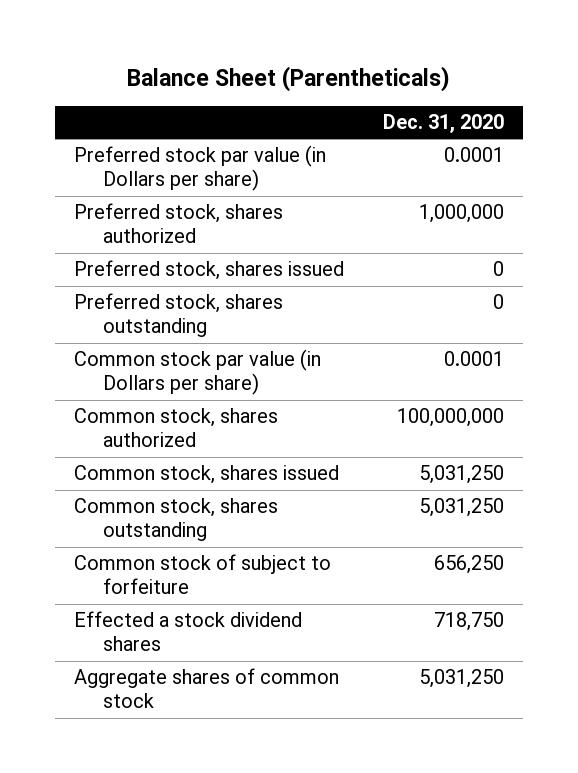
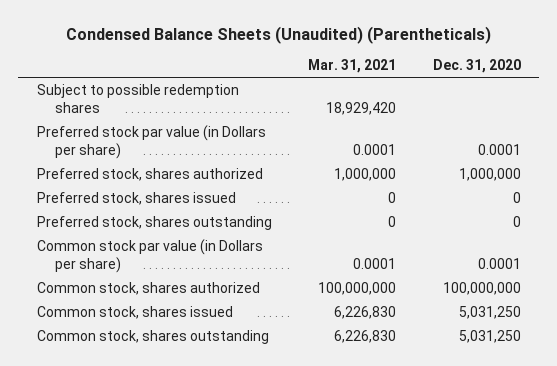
- Balance Sheet (Parentheticals)
+ Condensed Balance Sheets (Unaudited) (Parentheticals)
- | Dec. 31, 2020
+ | Mar. 31, 2021 | Dec. 31, 2020
+ Subject to possible redemption shares | 18,929,420 |
- Common stock of subject to forfeiture | 656,250
- Effected a stock dividend shares | 718,750
- Aggregate shares of common stock | 5,031,250

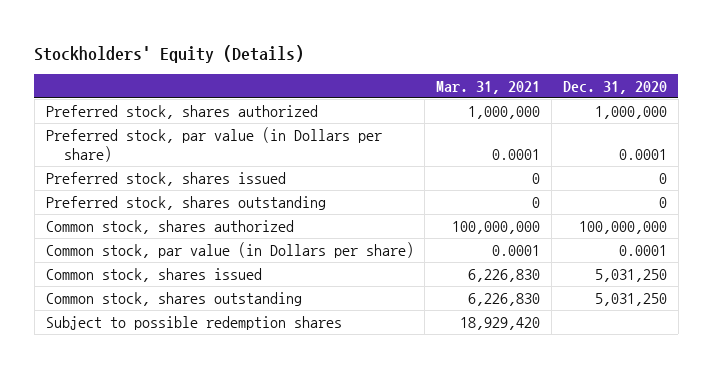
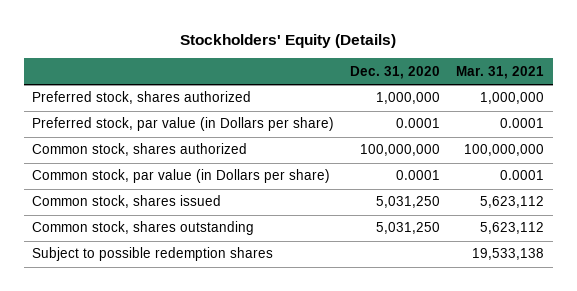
- | Mar. 31, 2021 | Dec. 31, 2020
+ | Dec. 31, 2020 | Mar. 31, 2021
- Preferred stock, shares issued | 0 | 0
- Preferred stock, shares outstanding | 0 | 0
- Common stock, shares issued | 6,226,830 | 5,031,250
- Common stock, shares outstanding | 6,226,830 | 5,031,250
- Subject to possible redemption shares | 18,929,420 |
+ Common stock, shares issued | 5,031,250 | 5,623,112
+ Common stock, shares outstanding | 5,031,250 | 5,623,112
+ Subject to possible redemption shares | | 19,533,138

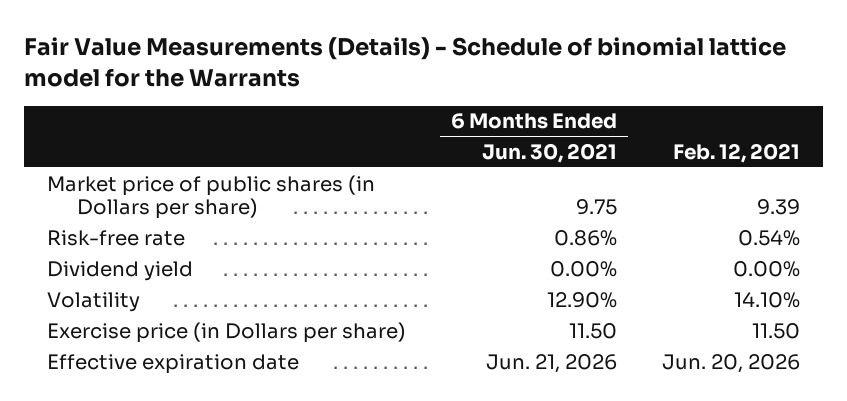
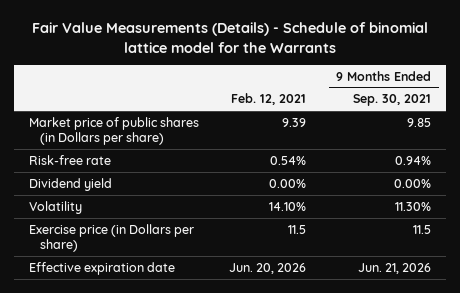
- | 6 Months Ended Jun. 30, 2021 | Feb. 12, 2021
+ | Feb. 12, 2021 | 9 Months Ended Sep. 30, 2021
- Exercise price (in Dollars per share) | 11.50 | 11.50
+ Exercise price (in Dollars per share) | 11.5 | 11.5

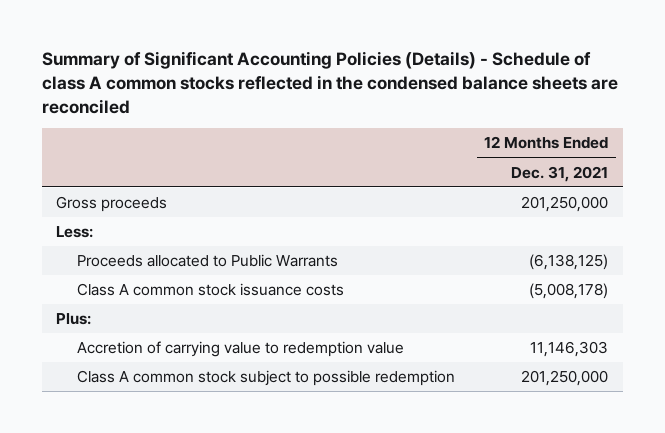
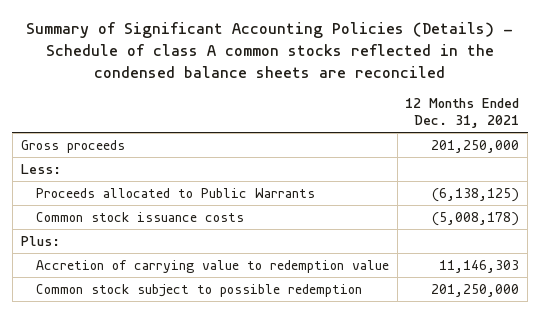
- Class A common stock issuance costs | (5,008,178)
+ Common stock issuance costs | (5,008,178)
- Class A common stock subject to possible redemption | 201,250,000
+ Common stock subject to possible redemption | 201,250,000

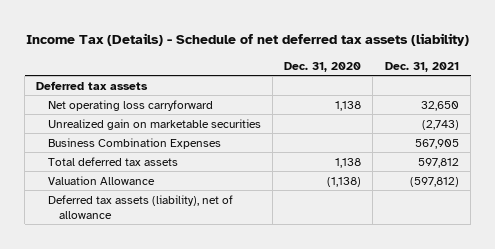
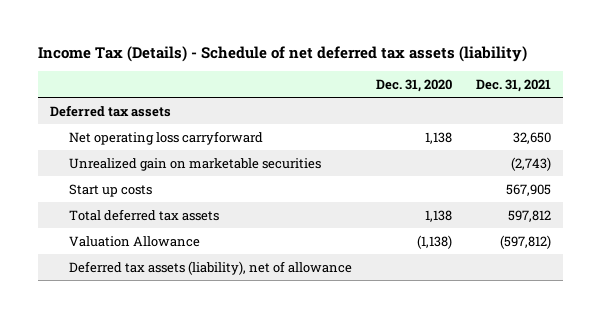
- Business Combination Expenses | | 567,905
+ Start up costs | | 567,905

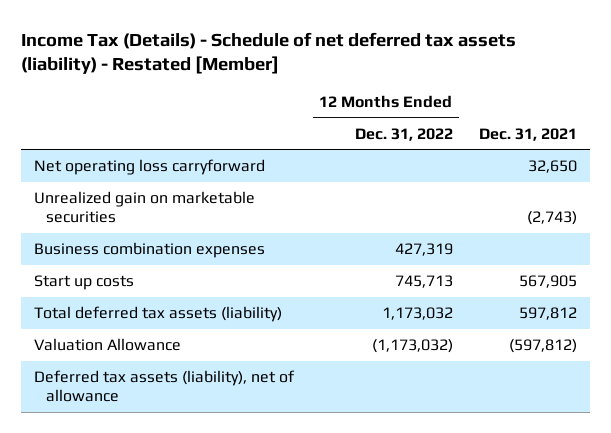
- Income Tax (Details) - Schedule of net deferred tax assets (liability)
+ Income Tax (Details) - Schedule of net deferred tax assets (liability) - Restated [Member]
- | Dec. 31, 2020 | Dec. 31, 2021
+ | 12 Months Ended Dec. 31, 2022 | Dec. 31, 2021
- Deferred tax assets
+ Business combination expenses | 427,319 |
- Total deferred tax assets | 1,138 | 597,812
+ Total deferred tax assets (liability) | 1,173,032 | 597,812

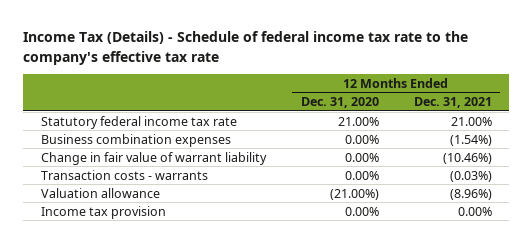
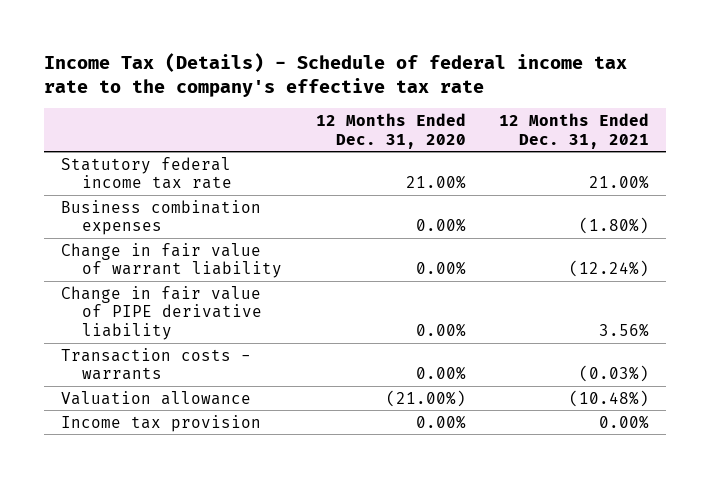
- Business combination expenses | 0.00% | (1.54%)
- Change in fair value of warrant liability | 0.00% | (10.46%)
+ Business combination expenses | 0.00% | (1.80%)
+ Change in fair value of warrant liability | 0.00% | (12.24%)
+ Change in fair value of PIPE derivative liability | 0.00% | 3.56%
- Valuation allowance | (21.00%) | (8.96%)
+ Valuation allowance | (21.00%) | (10.48%)

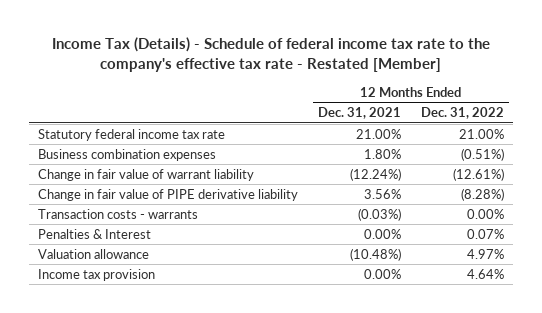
- Income Tax (Details) - Schedule of federal income tax rate to the company's effective tax rate
+ Income Tax (Details) - Schedule of federal income tax rate to the company's effective tax rate - Restated [Member]
- | 12 Months Ended Dec. 31, 2020 | 12 Months Ended Dec. 31, 2021
+ | 12 Months Ended Dec. 31, 2021 | 12 Months Ended Dec. 31, 2022
- Business combination expenses | 0.00% | (1.80%)
+ Business combination expenses | 1.80% | (0.51%)
+ Penalties & Interest | 0.00% | 0.07%

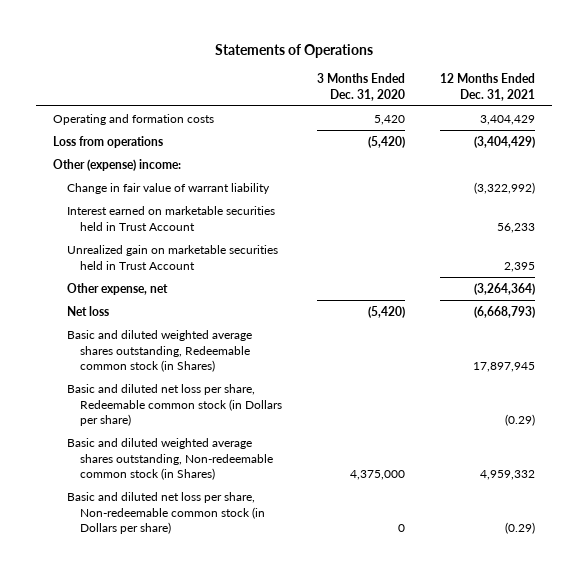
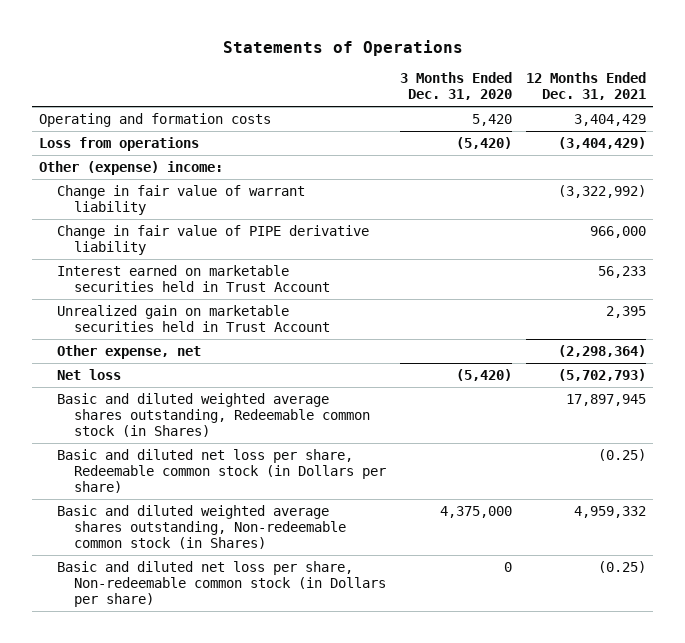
+ Change in fair value of PIPE derivative liability | | 966,000
- Other expense, net | | (3,264,364)
- Net loss | (5,420) | (6,668,793)
+ Other expense, net | | (2,298,364)
+ Net loss | (5,420) | (5,702,793)
- Basic and diluted net loss per share, Redeemable common stock (in Dollars per share) | | (0.29)
+ Basic and diluted net loss per share, Redeemable common stock (in Dollars per share) | | (0.25)
- Basic and diluted net loss per share, Non-redeemable common stock (in Dollars per share) | 0 | (0.29)
+ Basic and diluted net loss per share, Non-redeemable common stock (in Dollars per share) | 0 | (0.25)

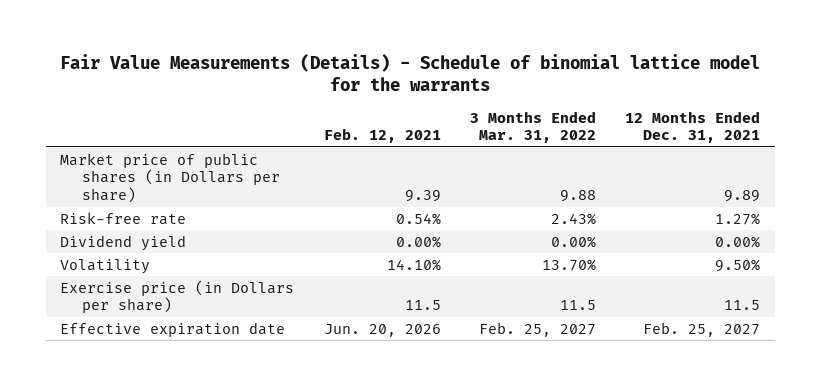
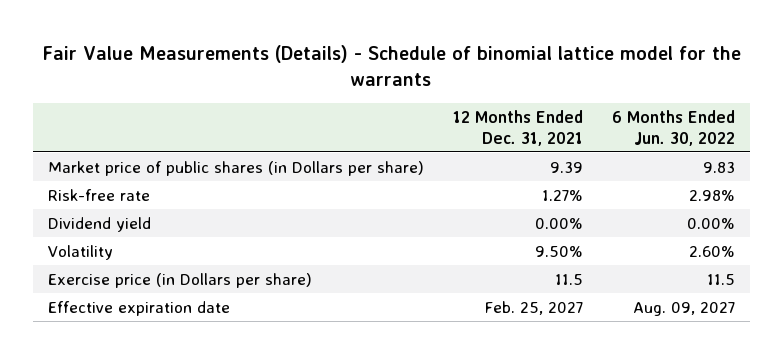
- | Feb. 12, 2021 | 3 Months Ended Mar. 31, 2022 | 12 Months Ended Dec. 31, 2021
+ | 12 Months Ended Dec. 31, 2021 | 6 Months Ended Jun. 30, 2022
- Market price of public shares (in Dollars per share) | 9.39 | 9.88 | 9.89
+ Market price of public shares (in Dollars per share) | 9.39 | 9.83

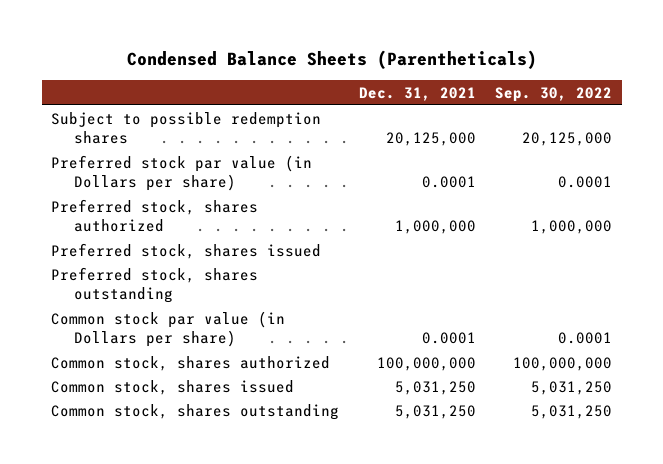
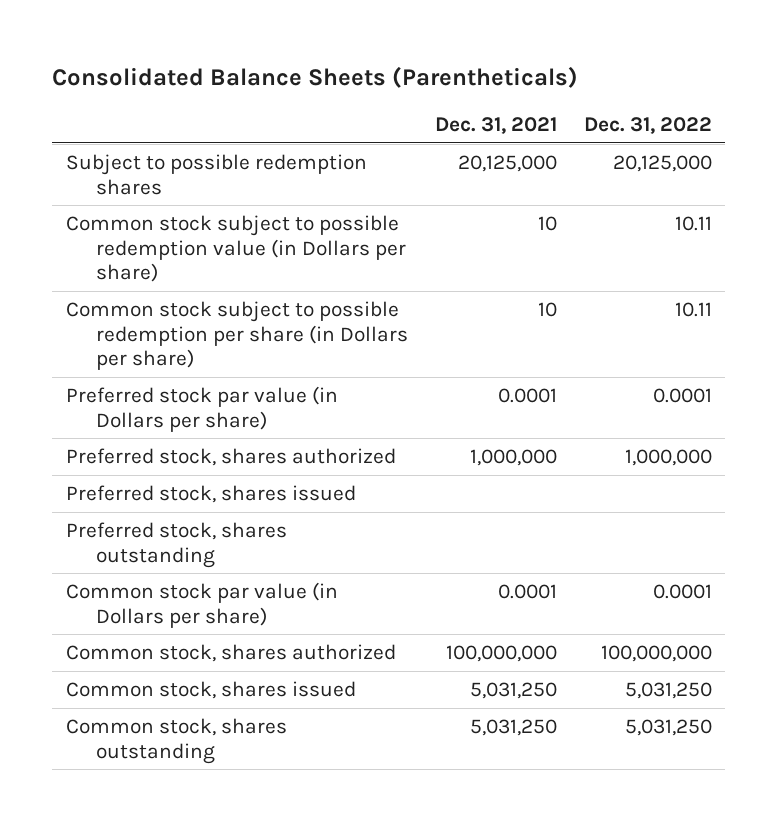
- Condensed Balance Sheets (Parentheticals)
+ Consolidated Balance Sheets (Parentheticals)
- | Dec. 31, 2021 | Sep. 30, 2022
+ | Dec. 31, 2021 | Dec. 31, 2022
+ Common stock subject to possible redemption value (in Dollars per share) | 10 | 10.11
+ Common stock subject to possible redemption per share (in Dollars per share) | 10 | 10.11

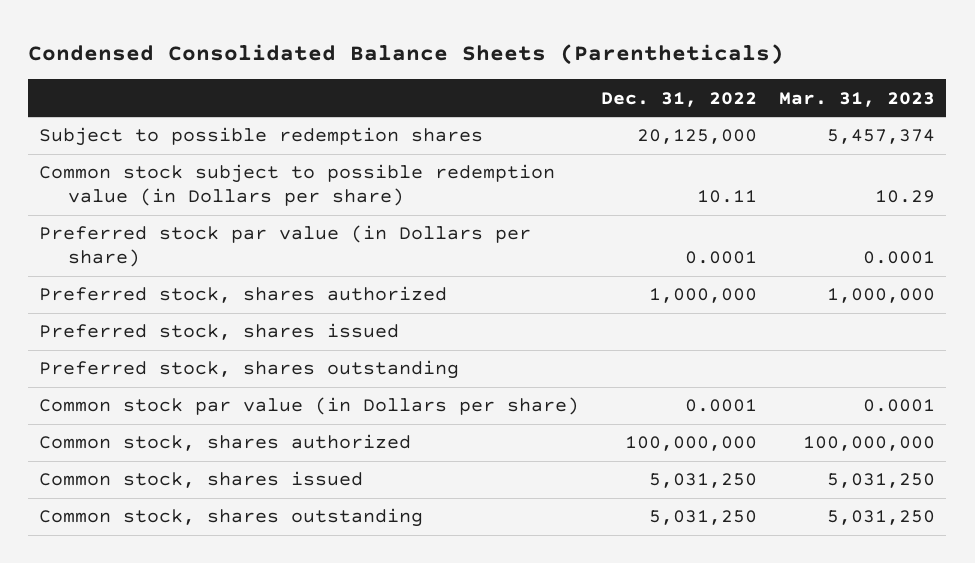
- Consolidated Balance Sheets (Parentheticals)
+ Condensed Consolidated Balance Sheets (Parentheticals)
- | Dec. 31, 2021 | Dec. 31, 2022
+ | Dec. 31, 2022 | Mar. 31, 2023
- Common stock subject to possible redemption per share (in Dollars per share) | 10 | 10.11

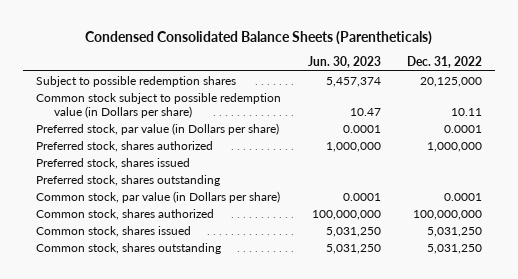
- | Dec. 31, 2022 | Mar. 31, 2023
+ | Jun. 30, 2023 | Dec. 31, 2022
- Preferred stock par value (in Dollars per share) | 0.0001 | 0.0001
+ Preferred stock, par value (in Dollars per share) | 0.0001 | 0.0001
- Common stock par value (in Dollars per share) | 0.0001 | 0.0001
+ Common stock, par value (in Dollars per share) | 0.0001 | 0.0001

